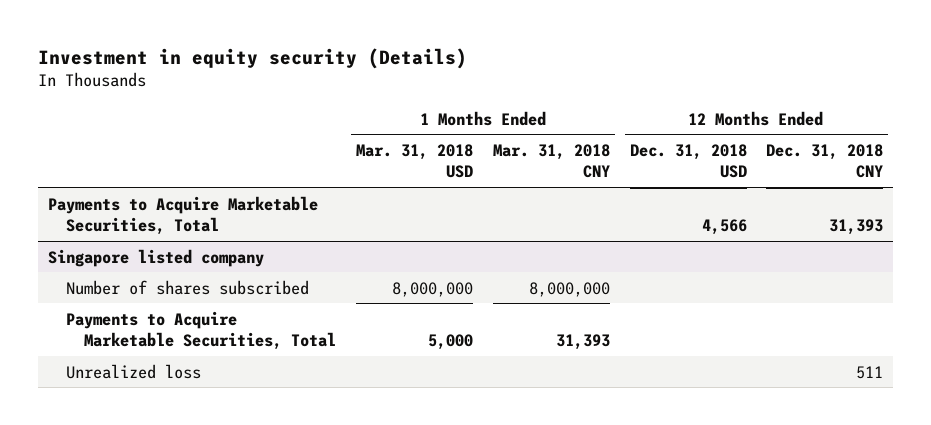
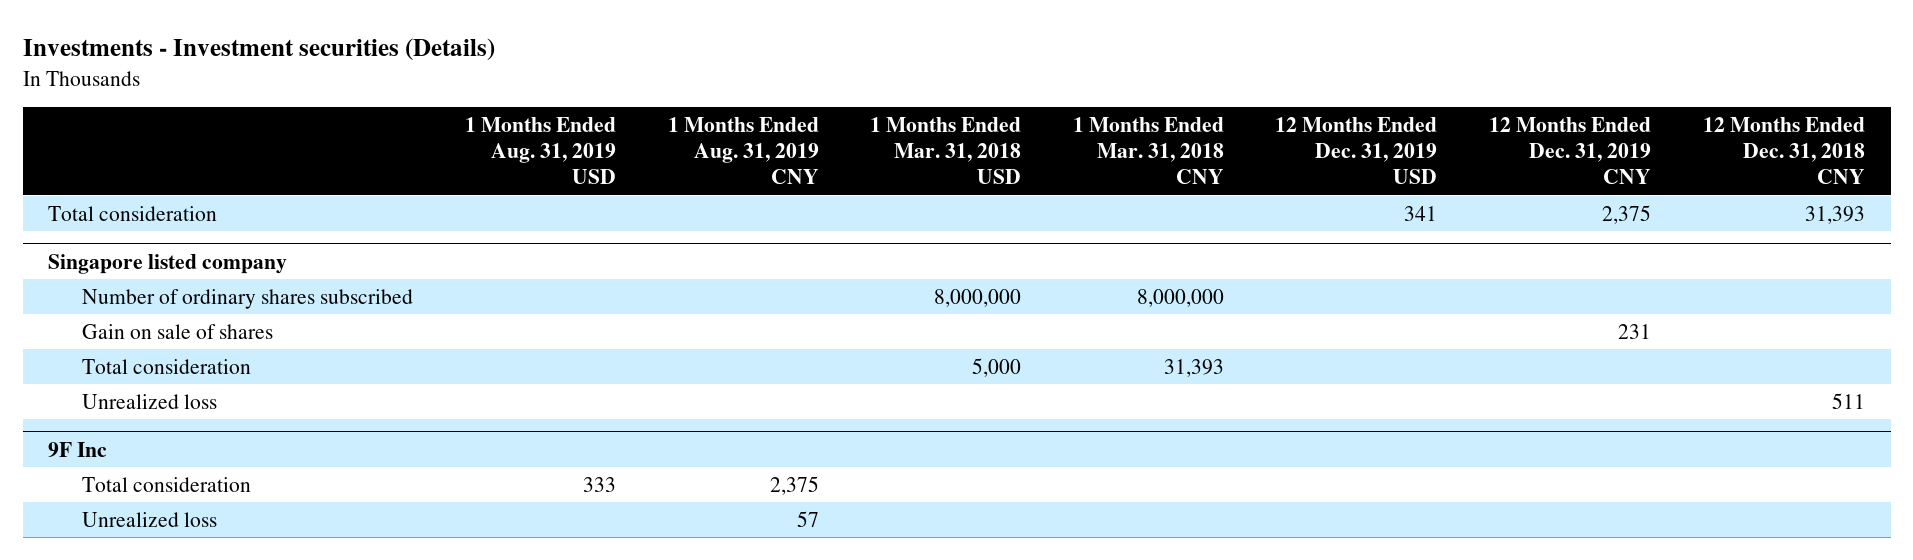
- Investment in equity security (Details)
+ Investments - Investment securities (Details)
- | 1 Months Ended Mar. 31, 2018 USD | 1 Months Ended Mar. 31, 2018 CNY | 12 Months Ended Dec. 31, 2018 USD | 12 Months Ended Dec. 31, 2018 CNY
+ | 1 Months Ended Aug. 31, 2019 USD | 1 Months Ended Aug. 31, 2019 CNY | 1 Months Ended Mar. 31, 2018 USD | 1 Months Ended Mar. 31, 2018 CNY | 12 Months Ended Dec. 31, 2019 USD | 12 Months Ended Dec. 31, 2019 CNY | 12 Months Ended Dec. 31, 2018 CNY
- Payments to Acquire Marketable Securities, Total | | | 4,566 | 31,393
+ Total consideration | | | | | 341 | 2,375 | 31,393
@ Singapore listed company
- Number of shares subscribed | 8,000,000 | 8,000,000 | |
- Payments to Acquire Marketable Securities, Total | 5,000 | 31,393 | |
+ Number of ordinary shares subscribed | | | 8,000,000 | 8,000,000 | | |
+ Gain on sale of shares | | | | | | 231 |
+ Total consideration | | | 5,000 | 31,393 | | |
+ 9F Inc
+ Total consideration | 333 | 2,375 | | | | |
+ Unrealized loss | | 57 | | | | |

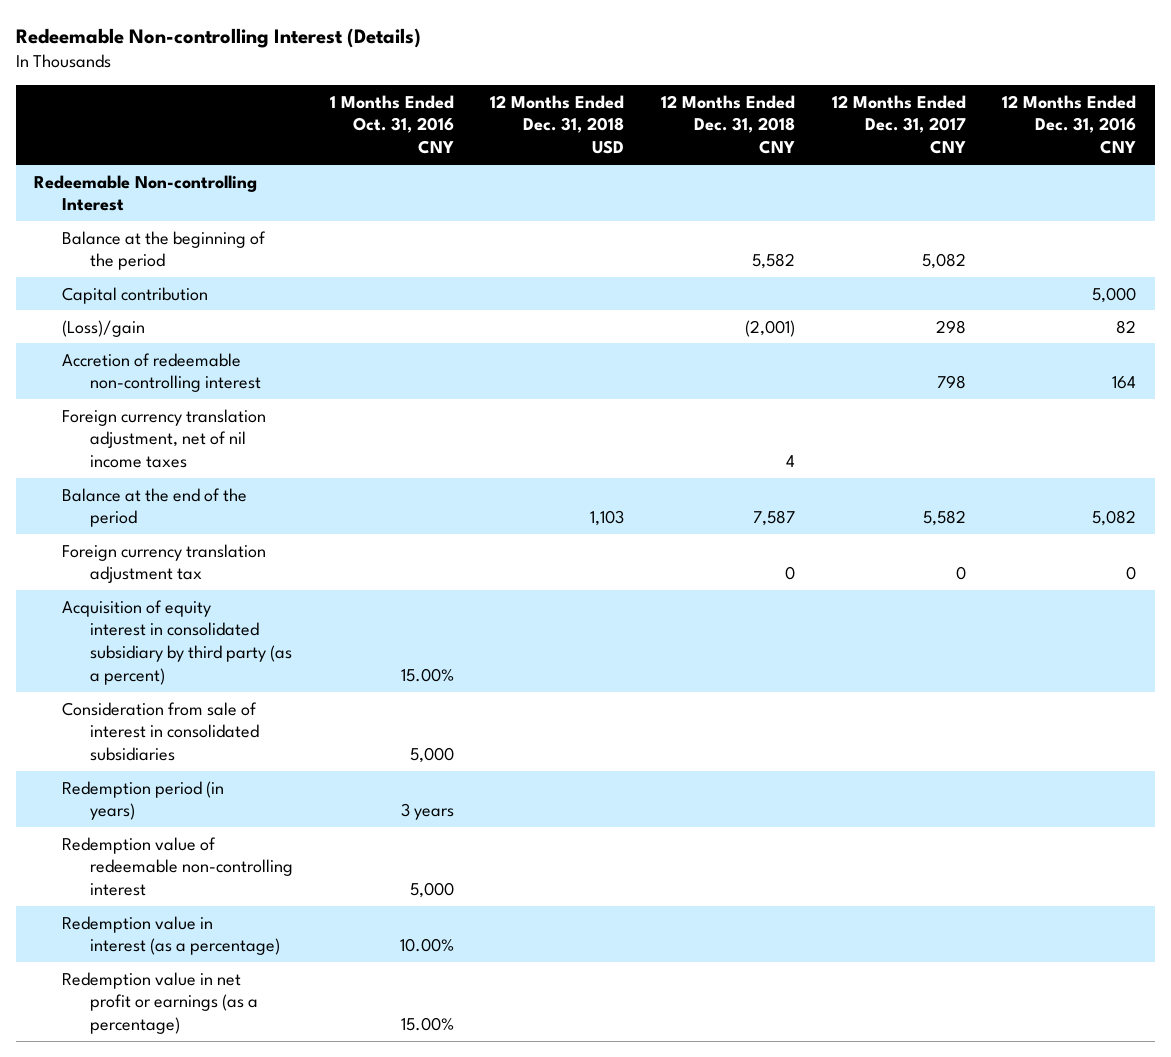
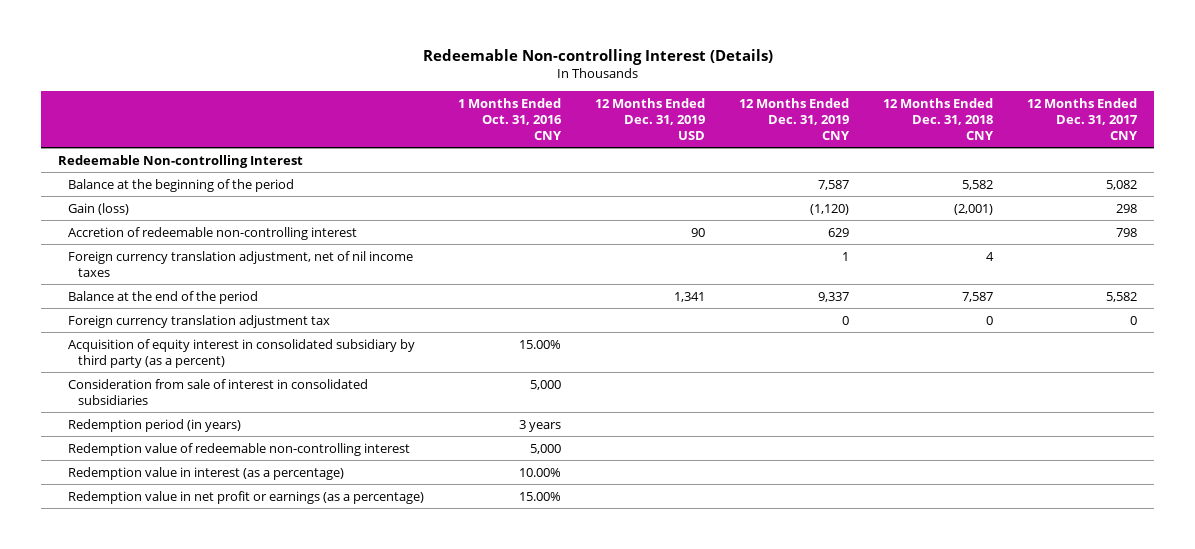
- | 1 Months Ended Oct. 31, 2016 CNY | 12 Months Ended Dec. 31, 2018 USD | 12 Months Ended Dec. 31, 2018 CNY | 12 Months Ended Dec. 31, 2017 CNY | 12 Months Ended Dec. 31, 2016 CNY
+ | 1 Months Ended Oct. 31, 2016 CNY | 12 Months Ended Dec. 31, 2019 USD | 12 Months Ended Dec. 31, 2019 CNY | 12 Months Ended Dec. 31, 2018 CNY | 12 Months Ended Dec. 31, 2017 CNY
- Capital contribution | | | | | 5,000
- (Loss)/gain | | | (2,001) | 298 | 82
+ Gain (loss) | | | (1,120) | (2,001) | 298

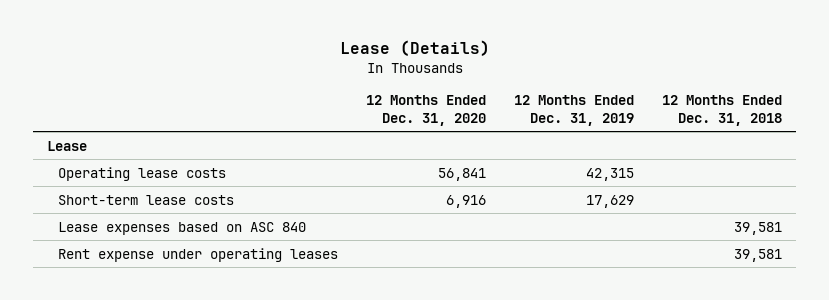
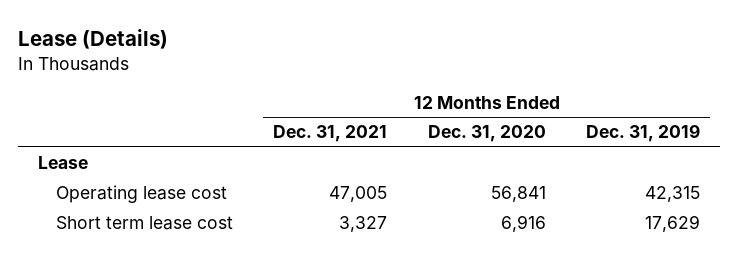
- | 12 Months Ended Dec. 31, 2020 | 12 Months Ended Dec. 31, 2019 | 12 Months Ended Dec. 31, 2018
+ | 12 Months Ended Dec. 31, 2021 | 12 Months Ended Dec. 31, 2020 | 12 Months Ended Dec. 31, 2019
- Operating lease costs | 56,841 | 42,315 |
- Short-term lease costs | 6,916 | 17,629 |
- Lease expenses based on ASC 840 | | | 39,581
- Rent expense under operating leases | | | 39,581
+ Operating lease cost | 47,005 | 56,841 | 42,315
+ Short term lease cost | 3,327 | 6,916 | 17,629

